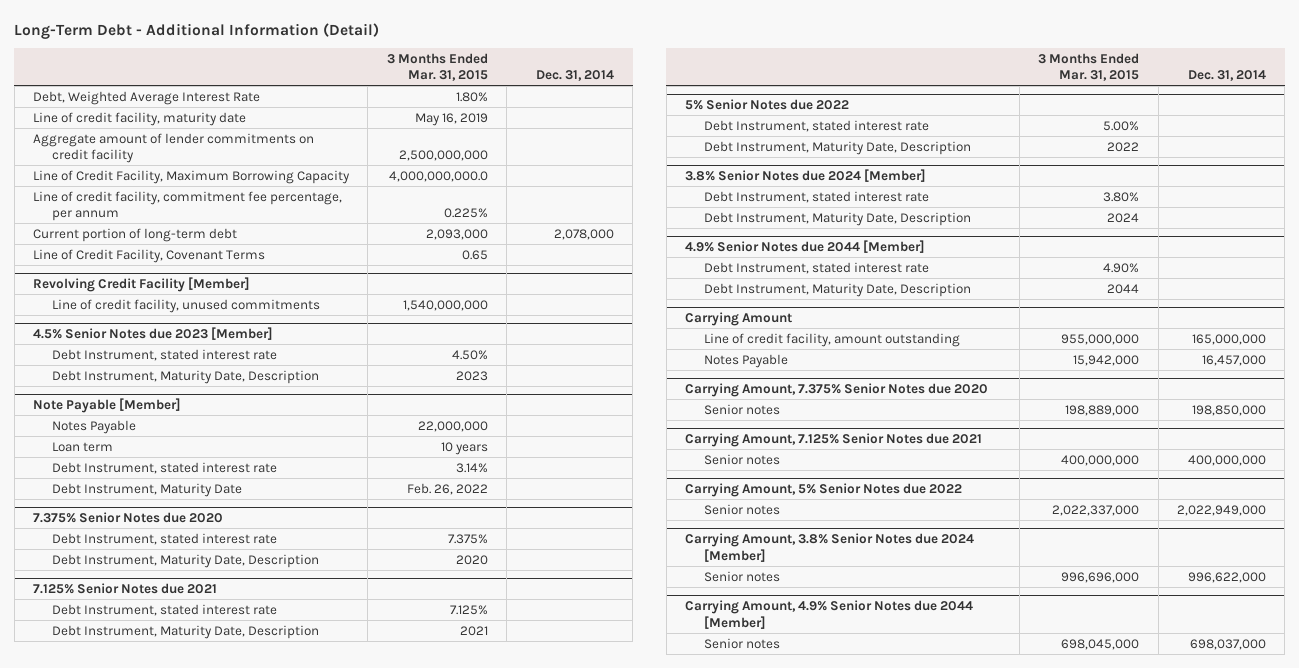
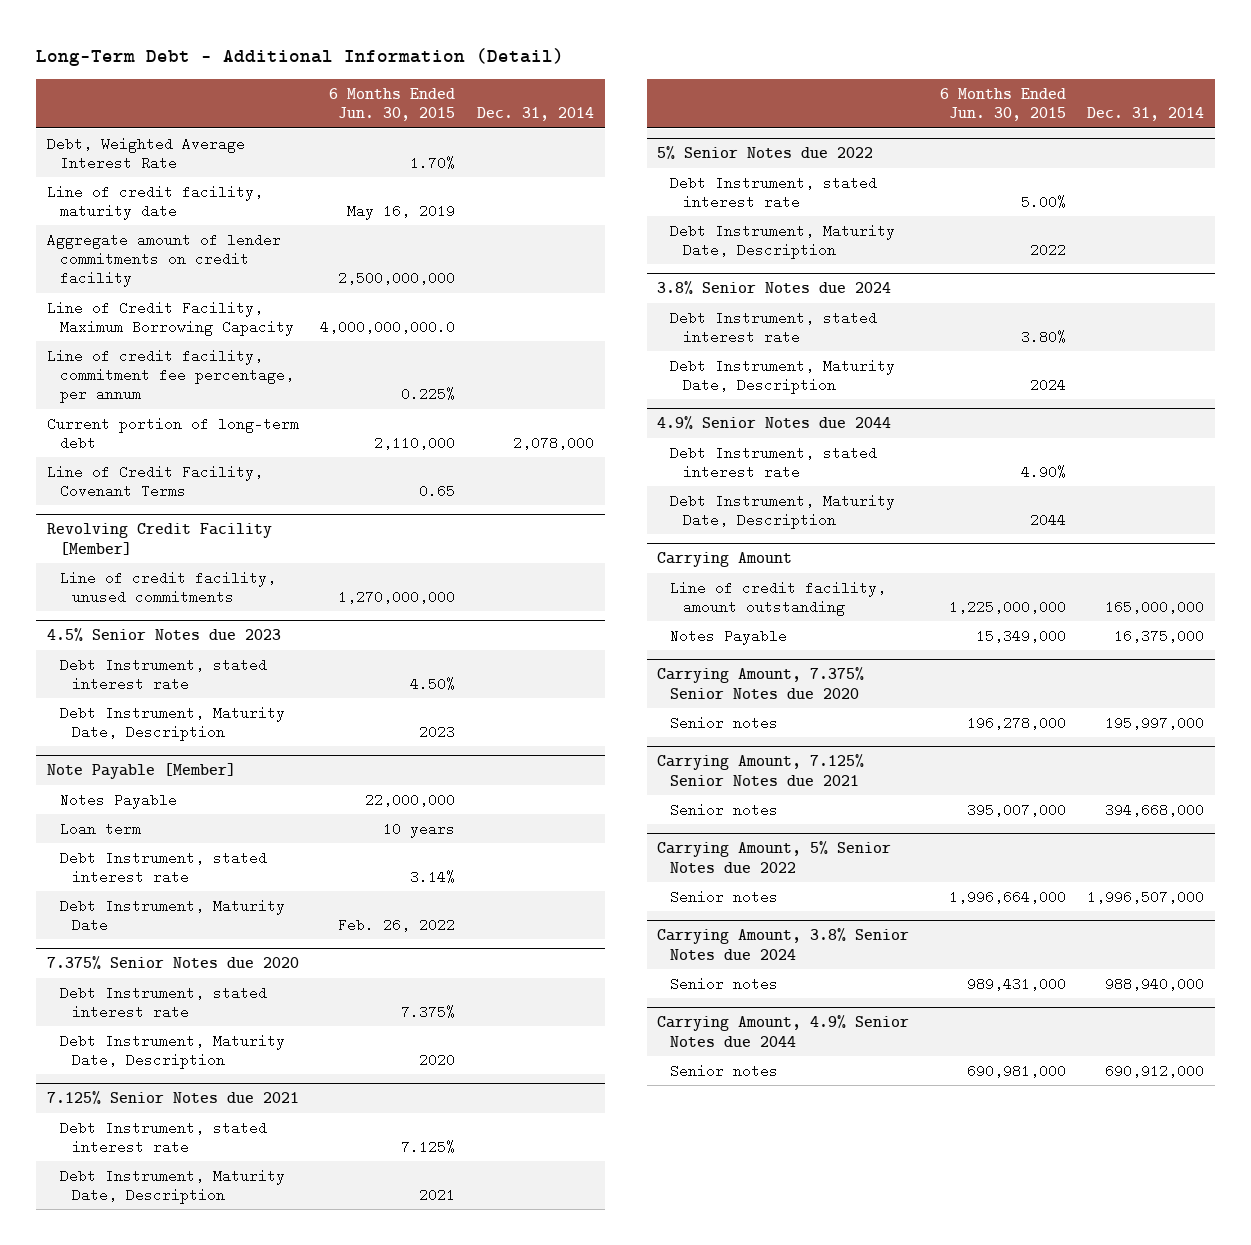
- | 3 Months Ended Mar. 31, 2015 | Dec. 31, 2014
+ | 6 Months Ended Jun. 30, 2015 | Dec. 31, 2014
- 4.5% Senior Notes due 2023 [Member]
+ 4.5% Senior Notes due 2023
- 3.8% Senior Notes due 2024 [Member]
+ 3.8% Senior Notes due 2024
- 4.9% Senior Notes due 2044 [Member]
+ 4.9% Senior Notes due 2044
@ Carrying Amount
- Notes Payable | 15,942,000 | 16,457,000
+ Notes Payable | 15,349,000 | 16,375,000
@ Carrying Amount, 7.375% Senior Notes due 2020
- Senior notes | 198,889,000 | 198,850,000
+ Senior notes | 196,278,000 | 195,997,000
@ Carrying Amount, 7.125% Senior Notes due 2021
- Senior notes | 400,000,000 | 400,000,000
+ Senior notes | 395,007,000 | 394,668,000
@ Carrying Amount, 5% Senior Notes due 2022
- Senior notes | 2,022,337,000 | 2,022,949,000
- Carrying Amount, 3.8% Senior Notes due 2024 [Member]
- Senior notes | 996,696,000 | 996,622,000
- Carrying Amount, 4.9% Senior Notes due 2044 [Member]
- Senior notes | 698,045,000 | 698,037,000
@ Carrying Amount, 5% Senior Notes due 2022
+ Senior notes | 1,996,664,000 | 1,996,507,000
+ Carrying Amount, 3.8% Senior Notes due 2024
+ Senior notes | 989,431,000 | 988,940,000
+ Carrying Amount, 4.9% Senior Notes due 2044
+ Senior notes | 690,981,000 | 690,912,000

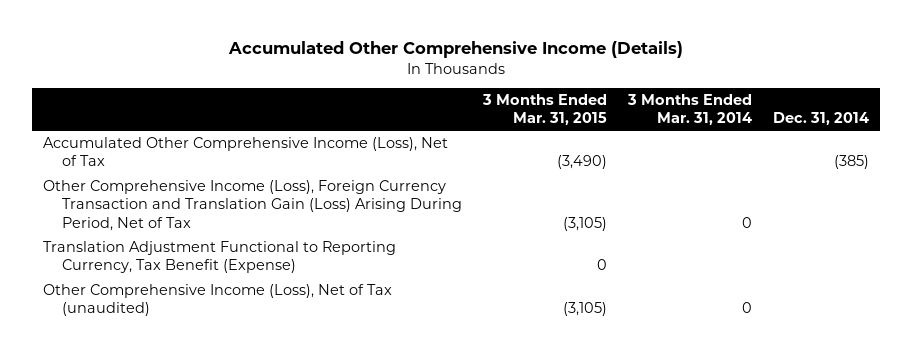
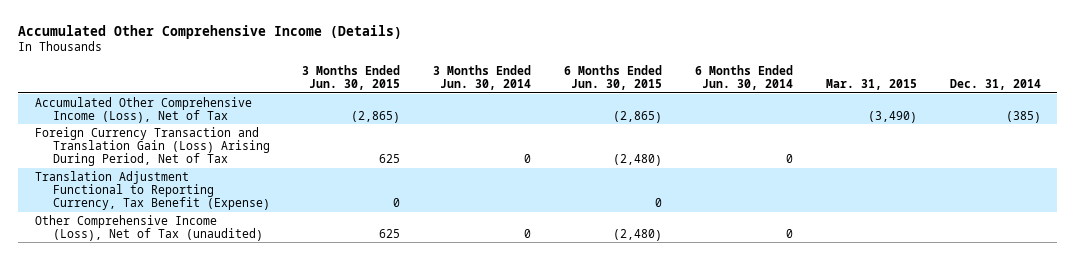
- | 3 Months Ended Mar. 31, 2015 | 3 Months Ended Mar. 31, 2014 | Dec. 31, 2014
+ | 3 Months Ended Jun. 30, 2015 | 3 Months Ended Jun. 30, 2014 | 6 Months Ended Jun. 30, 2015 | 6 Months Ended Jun. 30, 2014 | Mar. 31, 2015 | Dec. 31, 2014
- Other Comprehensive Income (Loss), Foreign Currency Transaction and Translation Gain (Loss) Arising During Period, Net of Tax | (3,105) | 0 |
+ Foreign Currency Transaction and Translation Gain (Loss) Arising During Period, Net of Tax | 625 | 0 | (2,480) | 0 | |

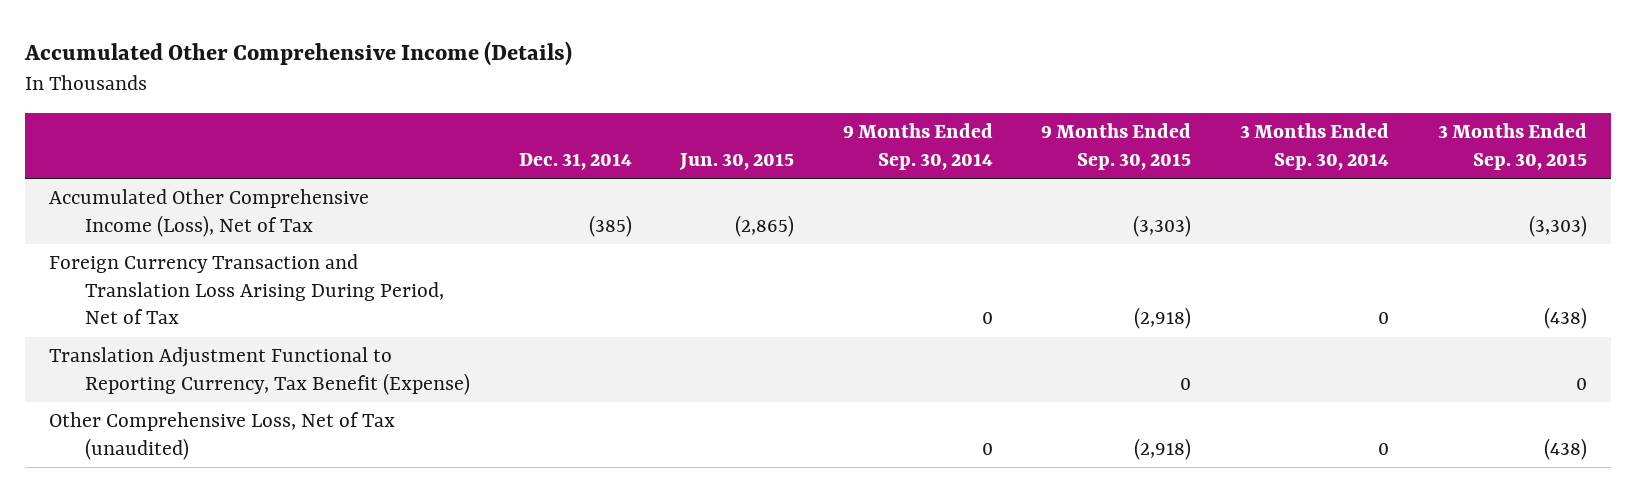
- | 3 Months Ended Jun. 30, 2015 | 3 Months Ended Jun. 30, 2014 | 6 Months Ended Jun. 30, 2015 | 6 Months Ended Jun. 30, 2014 | Mar. 31, 2015 | Dec. 31, 2014
+ | Dec. 31, 2014 | Jun. 30, 2015 | 9 Months Ended Sep. 30, 2014 | 9 Months Ended Sep. 30, 2015 | 3 Months Ended Sep. 30, 2014 | 3 Months Ended Sep. 30, 2015
- Foreign Currency Transaction and Translation Gain (Loss) Arising During Period, Net of Tax | 625 | 0 | (2,480) | 0 | |
+ Foreign Currency Transaction and Translation Loss Arising During Period, Net of Tax | | | 0 | (2,918) | 0 | (438)
- Other Comprehensive Income (Loss), Net of Tax (unaudited) | 625 | 0 | (2,480) | 0 | |
+ Other Comprehensive Loss, Net of Tax (unaudited) | | | 0 | (2,918) | 0 | (438)

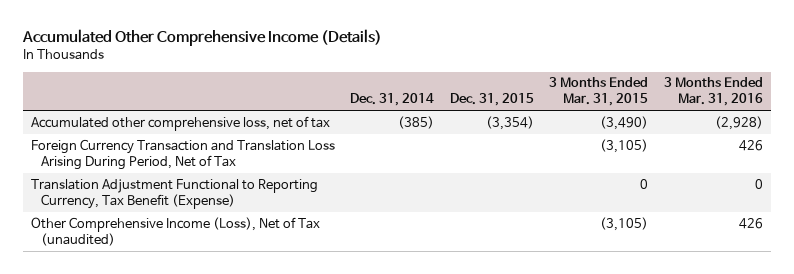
- | Dec. 31, 2014 | Jun. 30, 2015 | 9 Months Ended Sep. 30, 2014 | 9 Months Ended Sep. 30, 2015 | 3 Months Ended Sep. 30, 2014 | 3 Months Ended Sep. 30, 2015
+ | Dec. 31, 2014 | Dec. 31, 2015 | 3 Months Ended Mar. 31, 2015 | 3 Months Ended Mar. 31, 2016
- Accumulated Other Comprehensive Income (Loss), Net of Tax | (385) | (2,865) | | (3,303) | | (3,303)
+ Accumulated other comprehensive loss, net of tax | (385) | (3,354) | (3,490) | (2,928)
- Other Comprehensive Loss, Net of Tax (unaudited) | | | 0 | (2,918) | 0 | (438)
+ Other Comprehensive Income (Loss), Net of Tax (unaudited) | | | (3,105) | 426

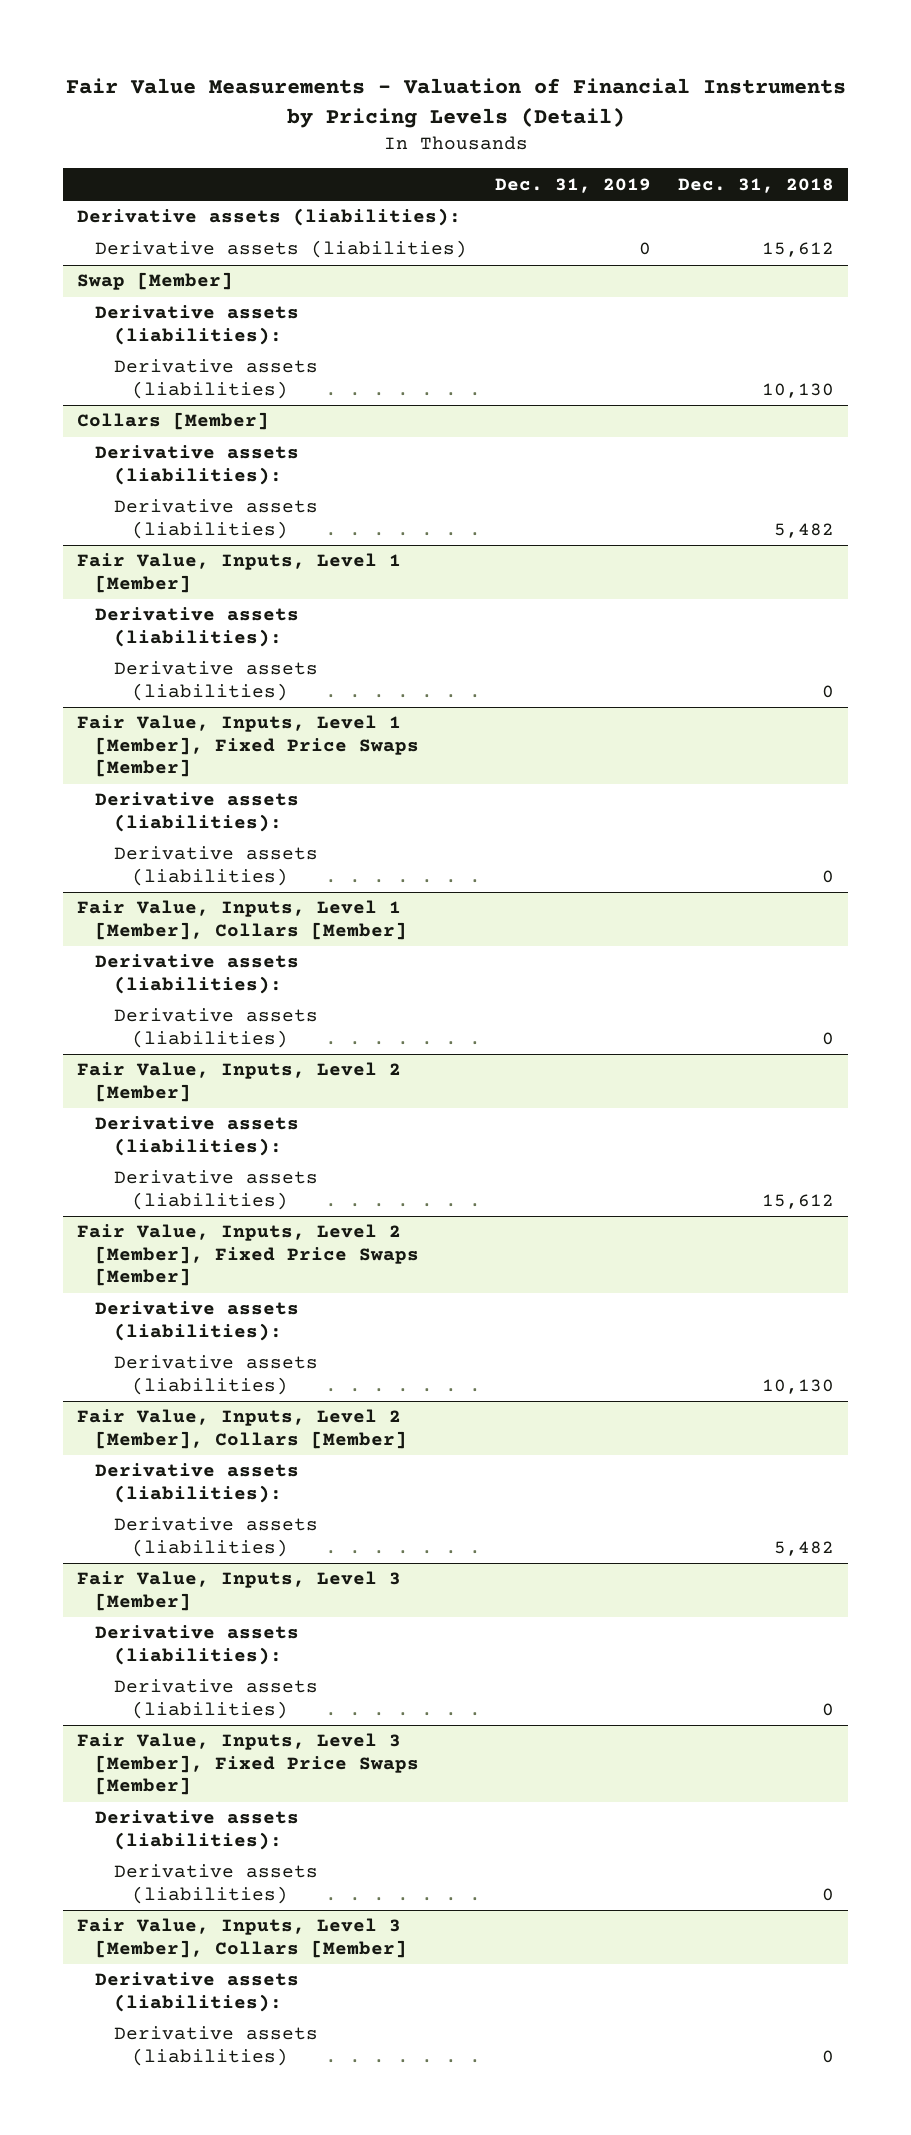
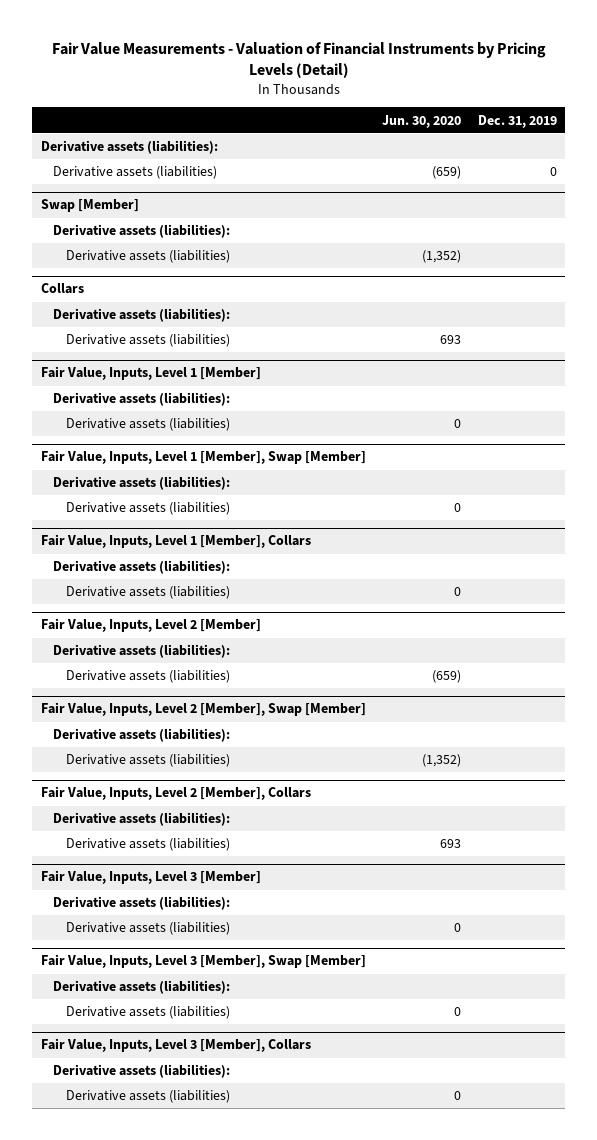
- | Dec. 31, 2019 | Dec. 31, 2018
+ | Jun. 30, 2020 | Dec. 31, 2019
- Collars [Member]
+ Collars
- Fair Value, Inputs, Level 1 [Member], Fixed Price Swaps [Member]
+ Fair Value, Inputs, Level 1 [Member], Swap [Member]
- Fair Value, Inputs, Level 1 [Member], Collars [Member]
+ Fair Value, Inputs, Level 1 [Member], Collars
- Fair Value, Inputs, Level 2 [Member], Fixed Price Swaps [Member]
+ Fair Value, Inputs, Level 2 [Member], Swap [Member]
- Fair Value, Inputs, Level 2 [Member], Collars [Member]
+ Fair Value, Inputs, Level 2 [Member], Collars
- Fair Value, Inputs, Level 3 [Member], Fixed Price Swaps [Member]
+ Fair Value, Inputs, Level 3 [Member], Swap [Member]
- Fair Value, Inputs, Level 3 [Member], Collars [Member]
+ Fair Value, Inputs, Level 3 [Member], Collars

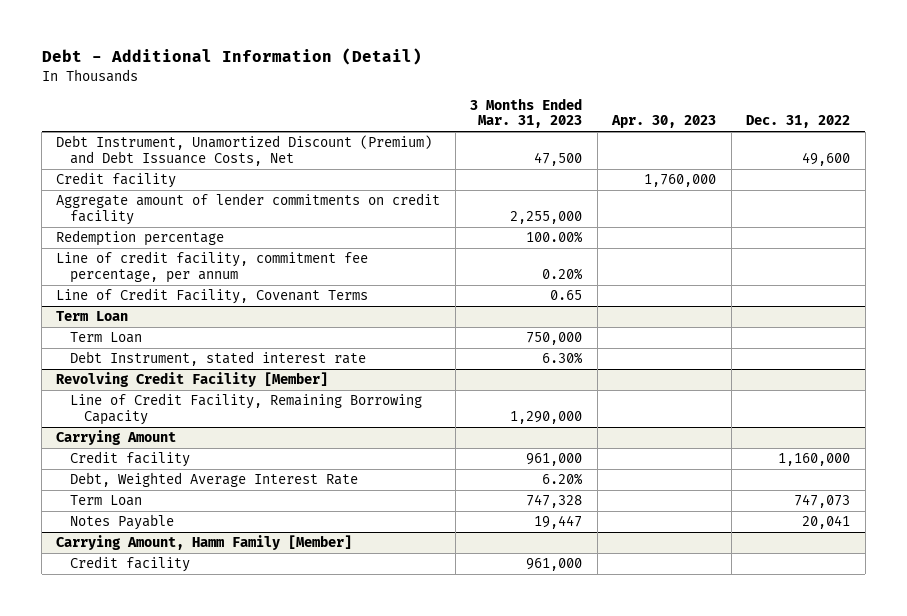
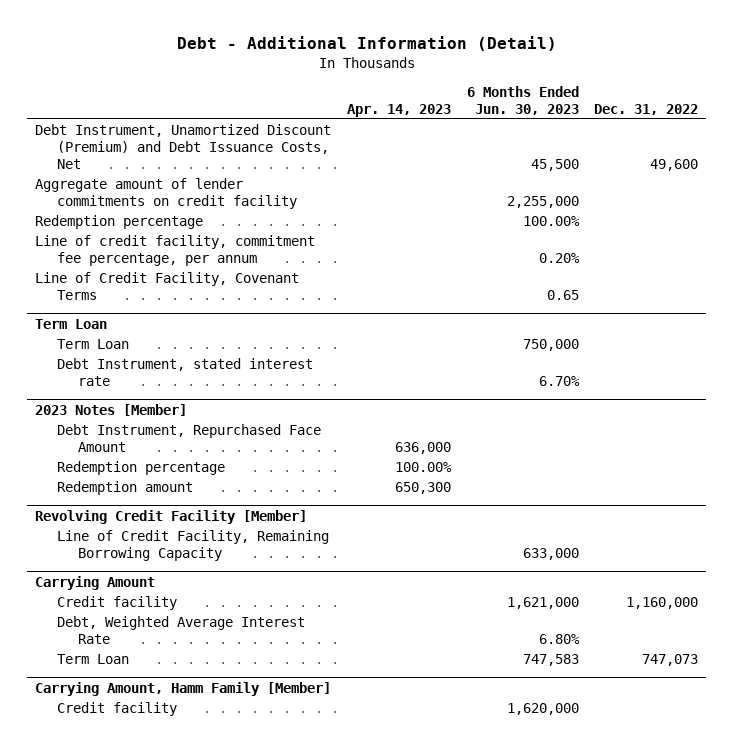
- | 3 Months Ended Mar. 31, 2023 | Apr. 30, 2023 | Dec. 31, 2022
+ | Apr. 14, 2023 | 6 Months Ended Jun. 30, 2023 | Dec. 31, 2022
- Credit facility | | 1,760,000 |
+ 2023 Notes [Member]
+ Debt Instrument, Repurchased Face Amount | 636,000 | |
+ Redemption percentage | 100.00% | |
+ Redemption amount | 650,300 | |
@ Carrying Amount
- Notes Payable | 19,447 | | 20,041

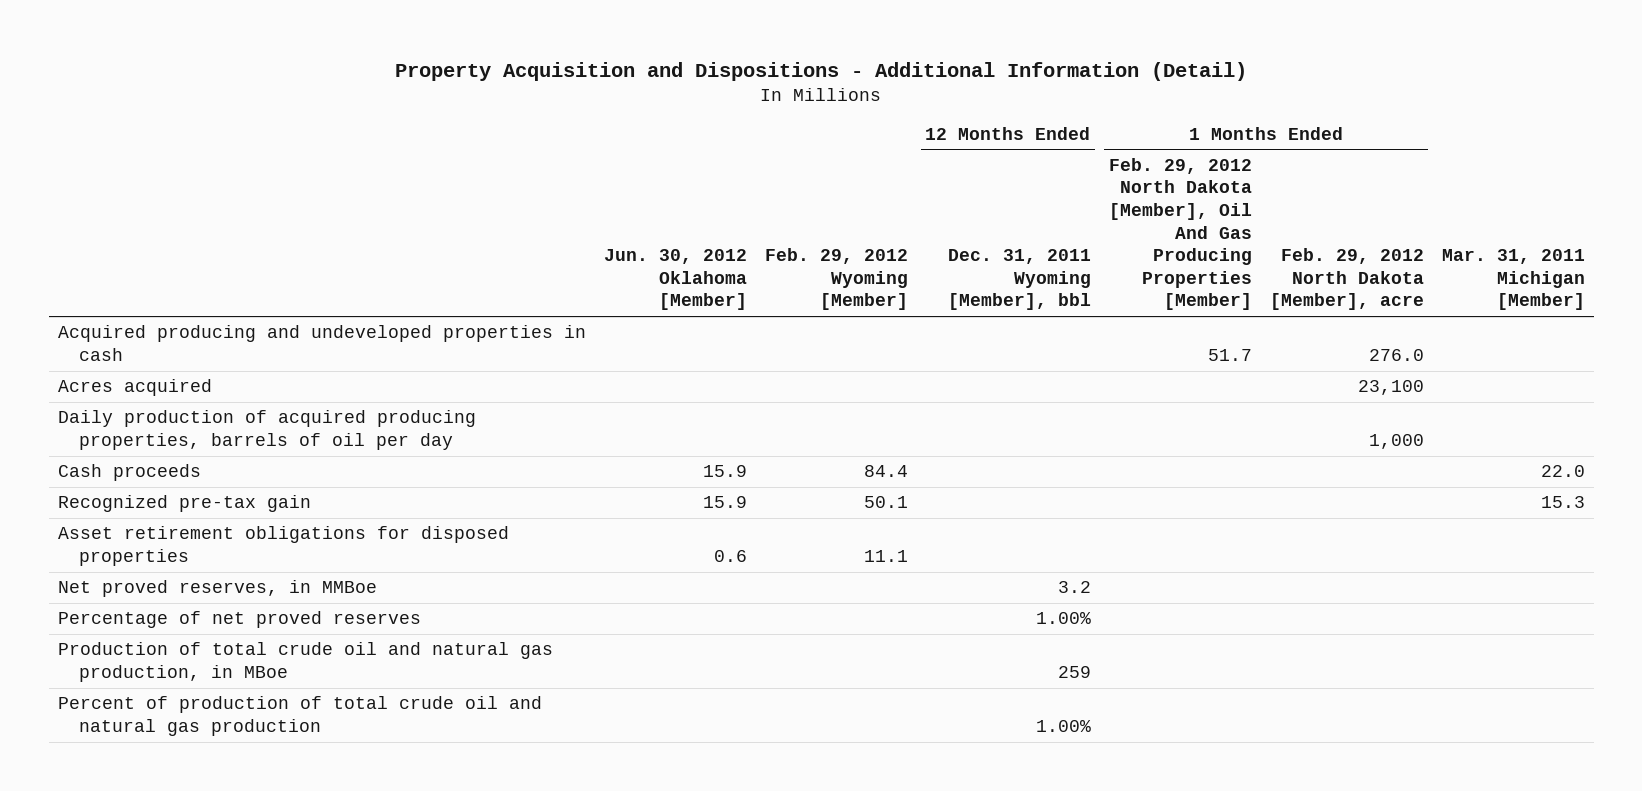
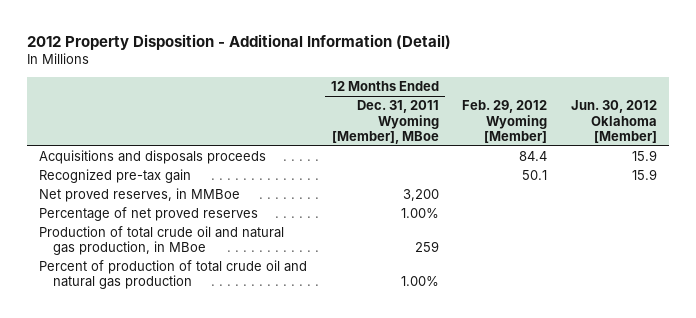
- Property Acquisition and Dispositions - Additional Information (Detail)
+ 2012 Property Disposition - Additional Information (Detail)
- | Jun. 30, 2012 Oklahoma [Member] | Feb. 29, 2012 Wyoming [Member] | 12 Months Ended Dec. 31, 2011 Wyoming [Member], bbl | 1 Months Ended Feb. 29, 2012 North Dakota [Member], Oil And Gas Producing Properties [Member] | 1 Months Ended Feb. 29, 2012 North Dakota [Member], acre | Mar. 31, 2011 Michigan [Member]
+ | 12 Months Ended Dec. 31, 2011 Wyoming [Member], MBoe | Feb. 29, 2012 Wyoming [Member] | Jun. 30, 2012 Oklahoma [Member]
- Acquired producing and undeveloped properties in cash | | | | 51.7 | 276.0 |
- Acres acquired | | | | | 23,100 |
- Daily production of acquired producing properties, barrels of oil per day | | | | | 1,000 |
- Cash proceeds | 15.9 | 84.4 | | | | 22.0
+ Acquisitions and disposals proceeds | | 84.4 | 15.9
- Asset retirement obligations for disposed properties | 0.6 | 11.1 | | | |

